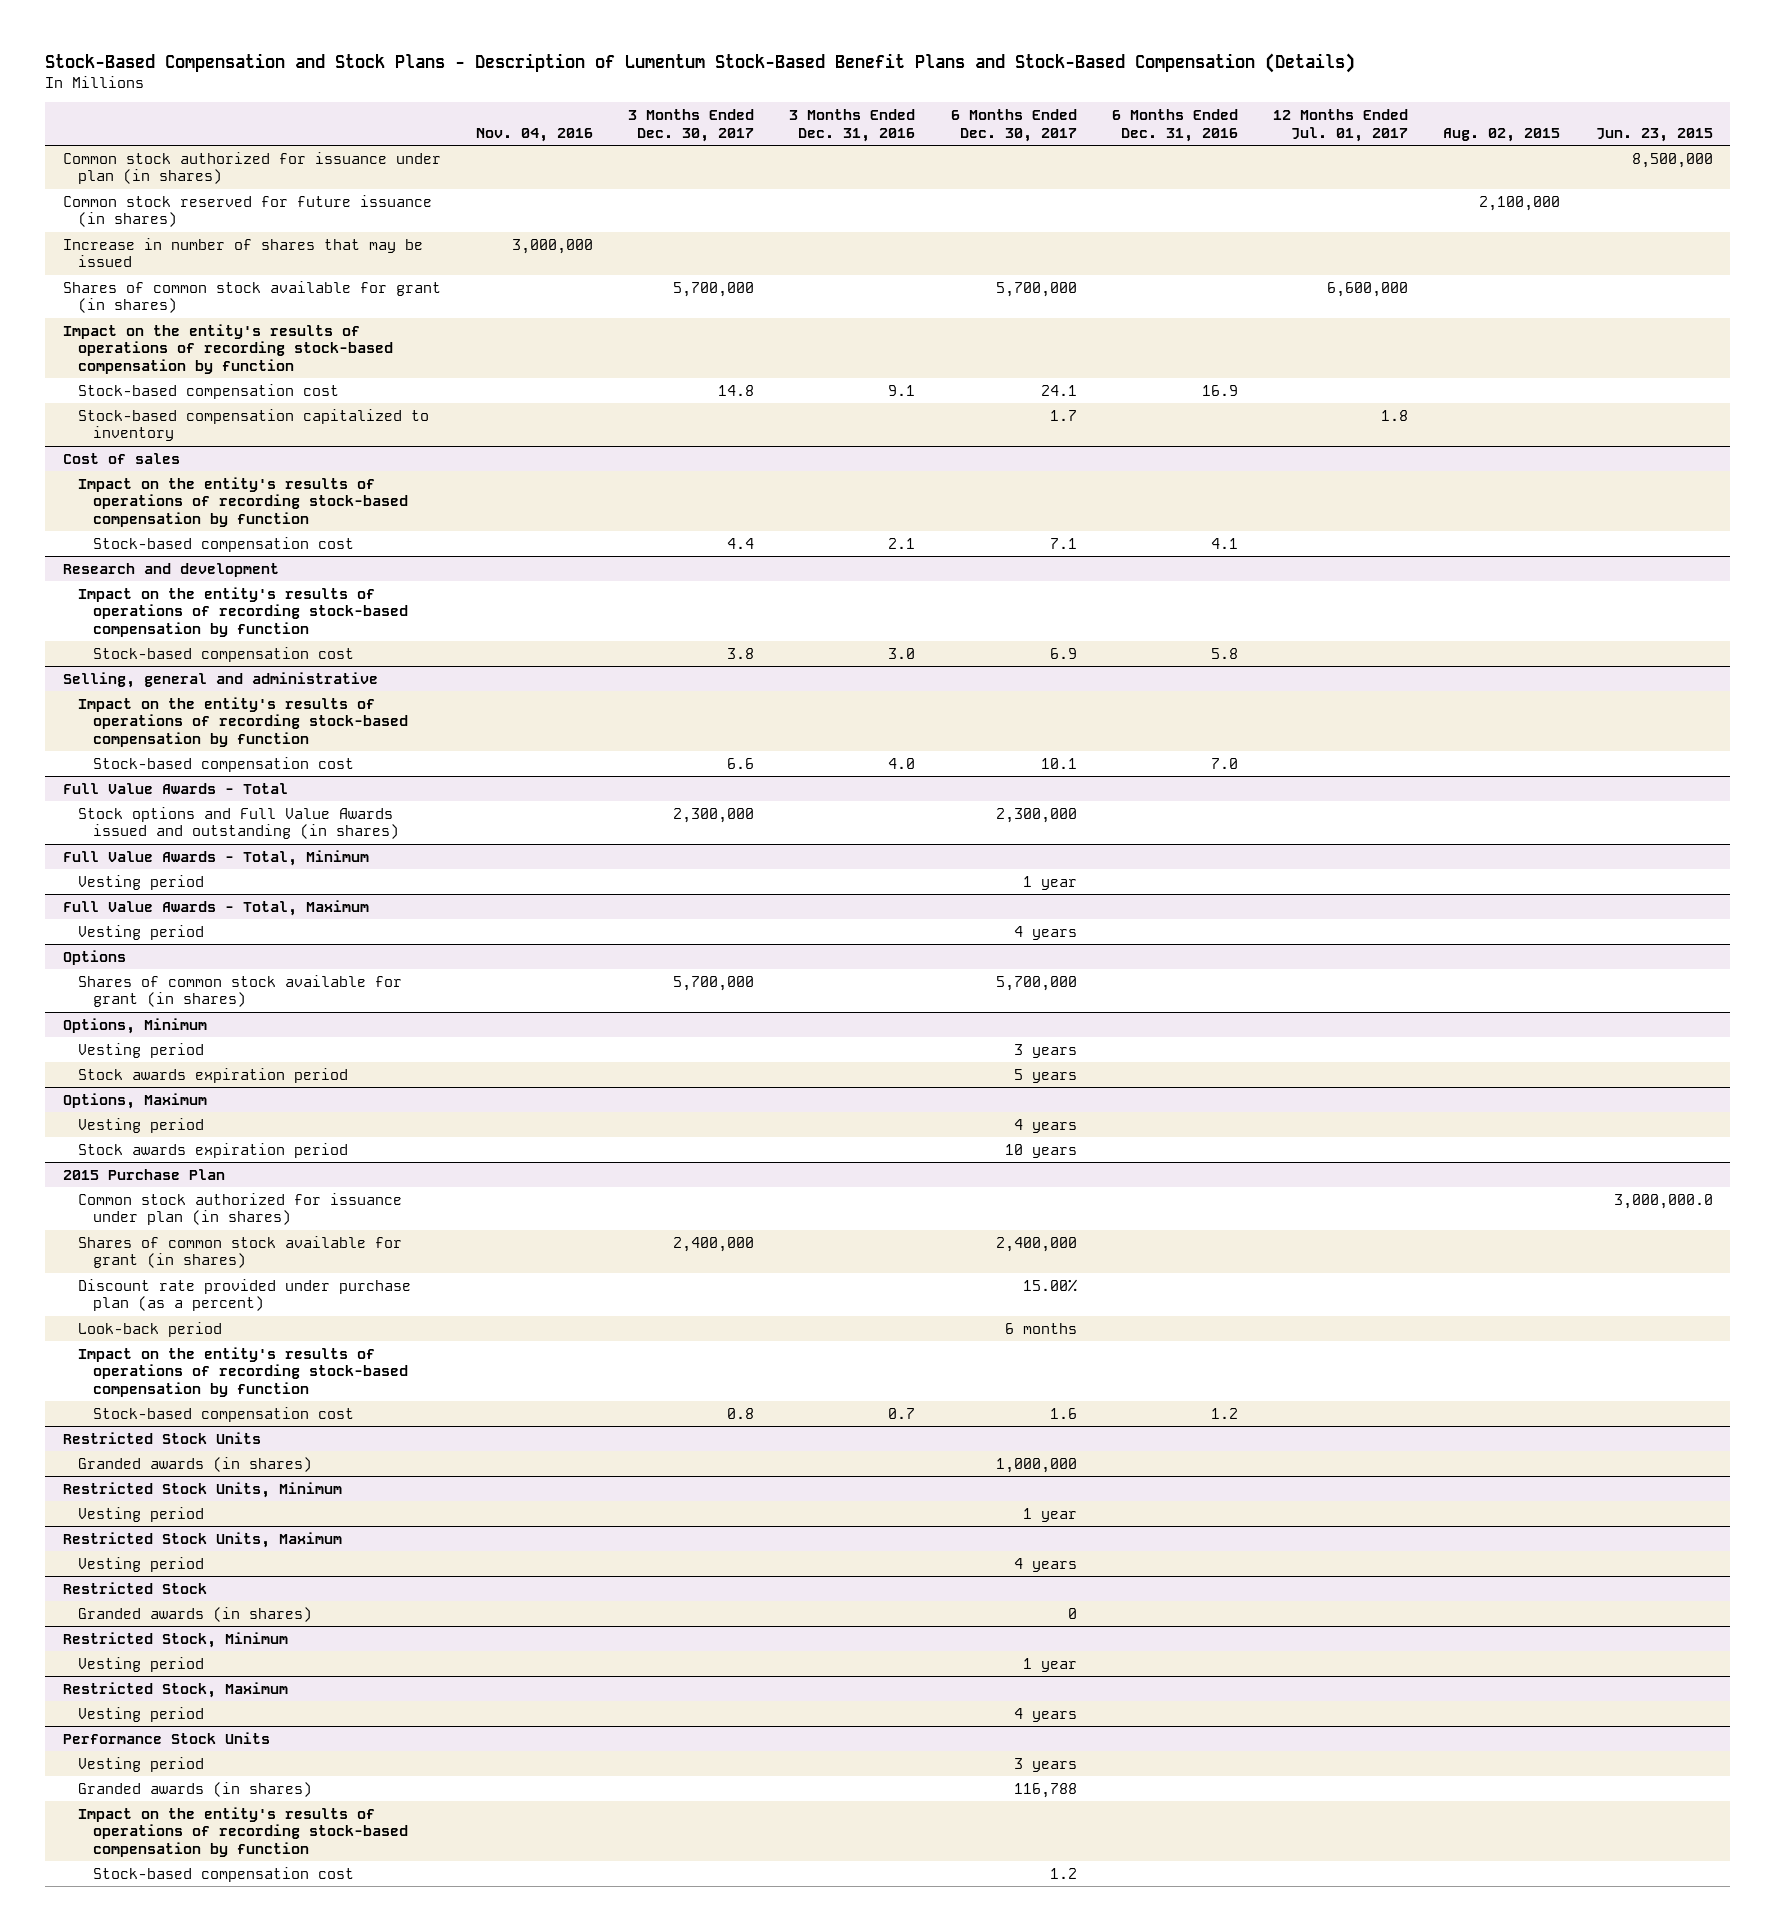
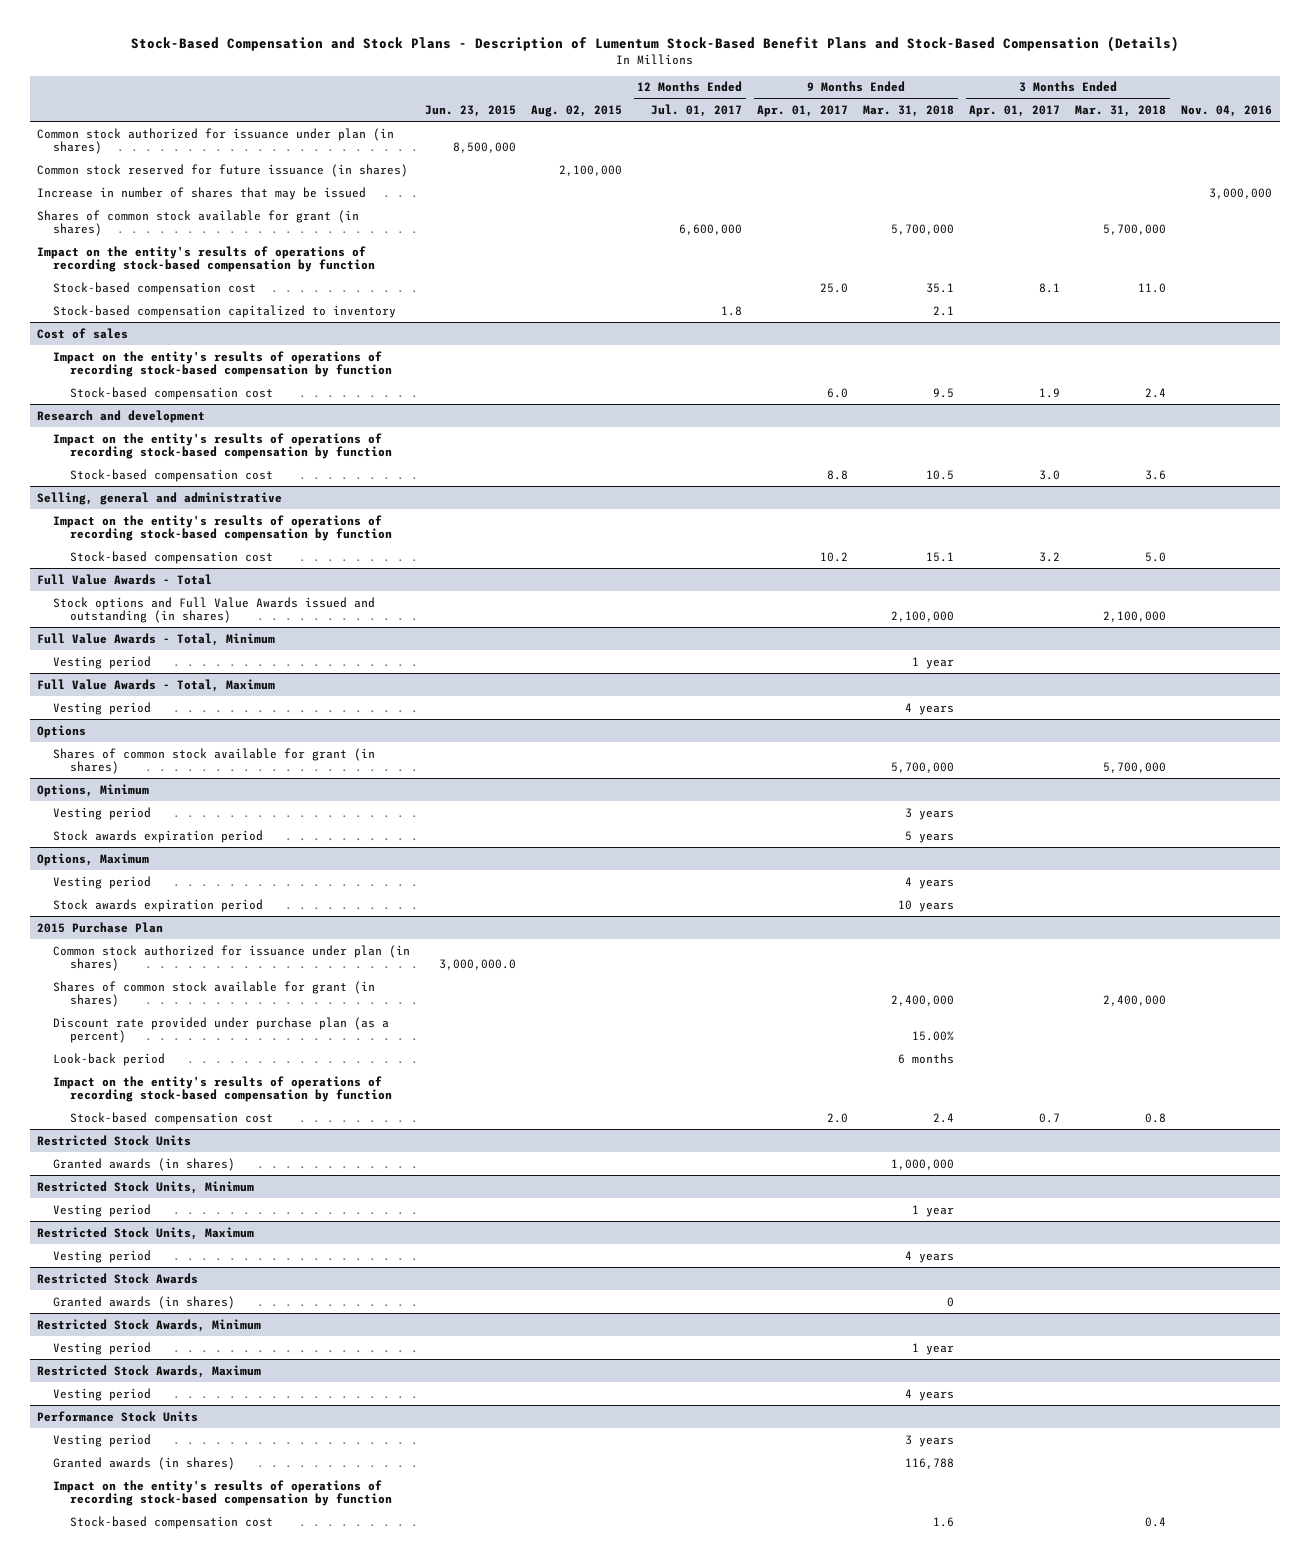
- | Nov. 04, 2016 | 3 Months Ended Dec. 30, 2017 | 3 Months Ended Dec. 31, 2016 | 6 Months Ended Dec. 30, 2017 | 6 Months Ended Dec. 31, 2016 | 12 Months Ended Jul. 01, 2017 | Aug. 02, 2015 | Jun. 23, 2015
+ | Jun. 23, 2015 | Aug. 02, 2015 | 12 Months Ended Jul. 01, 2017 | 9 Months Ended Apr. 01, 2017 | 9 Months Ended Mar. 31, 2018 | 3 Months Ended Apr. 01, 2017 | 3 Months Ended Mar. 31, 2018 | Nov. 04, 2016
@ Restricted Stock Units
- Granded awards (in shares) | | | | 1,000,000 | | | |
+ Granted awards (in shares) | | | | | 1,000,000 | | |
- Restricted Stock
- Granded awards (in shares) | | | | 0 | | | |
- Restricted Stock, Minimum
+ Restricted Stock Awards
+ Granted awards (in shares) | | | | | 0 | | |
+ Restricted Stock Awards, Minimum
- Restricted Stock, Maximum
+ Restricted Stock Awards, Maximum
@ Performance Stock Units
- Granded awards (in shares) | | | | 116,788 | | | |
+ Granted awards (in shares) | | | | | 116,788 | | |

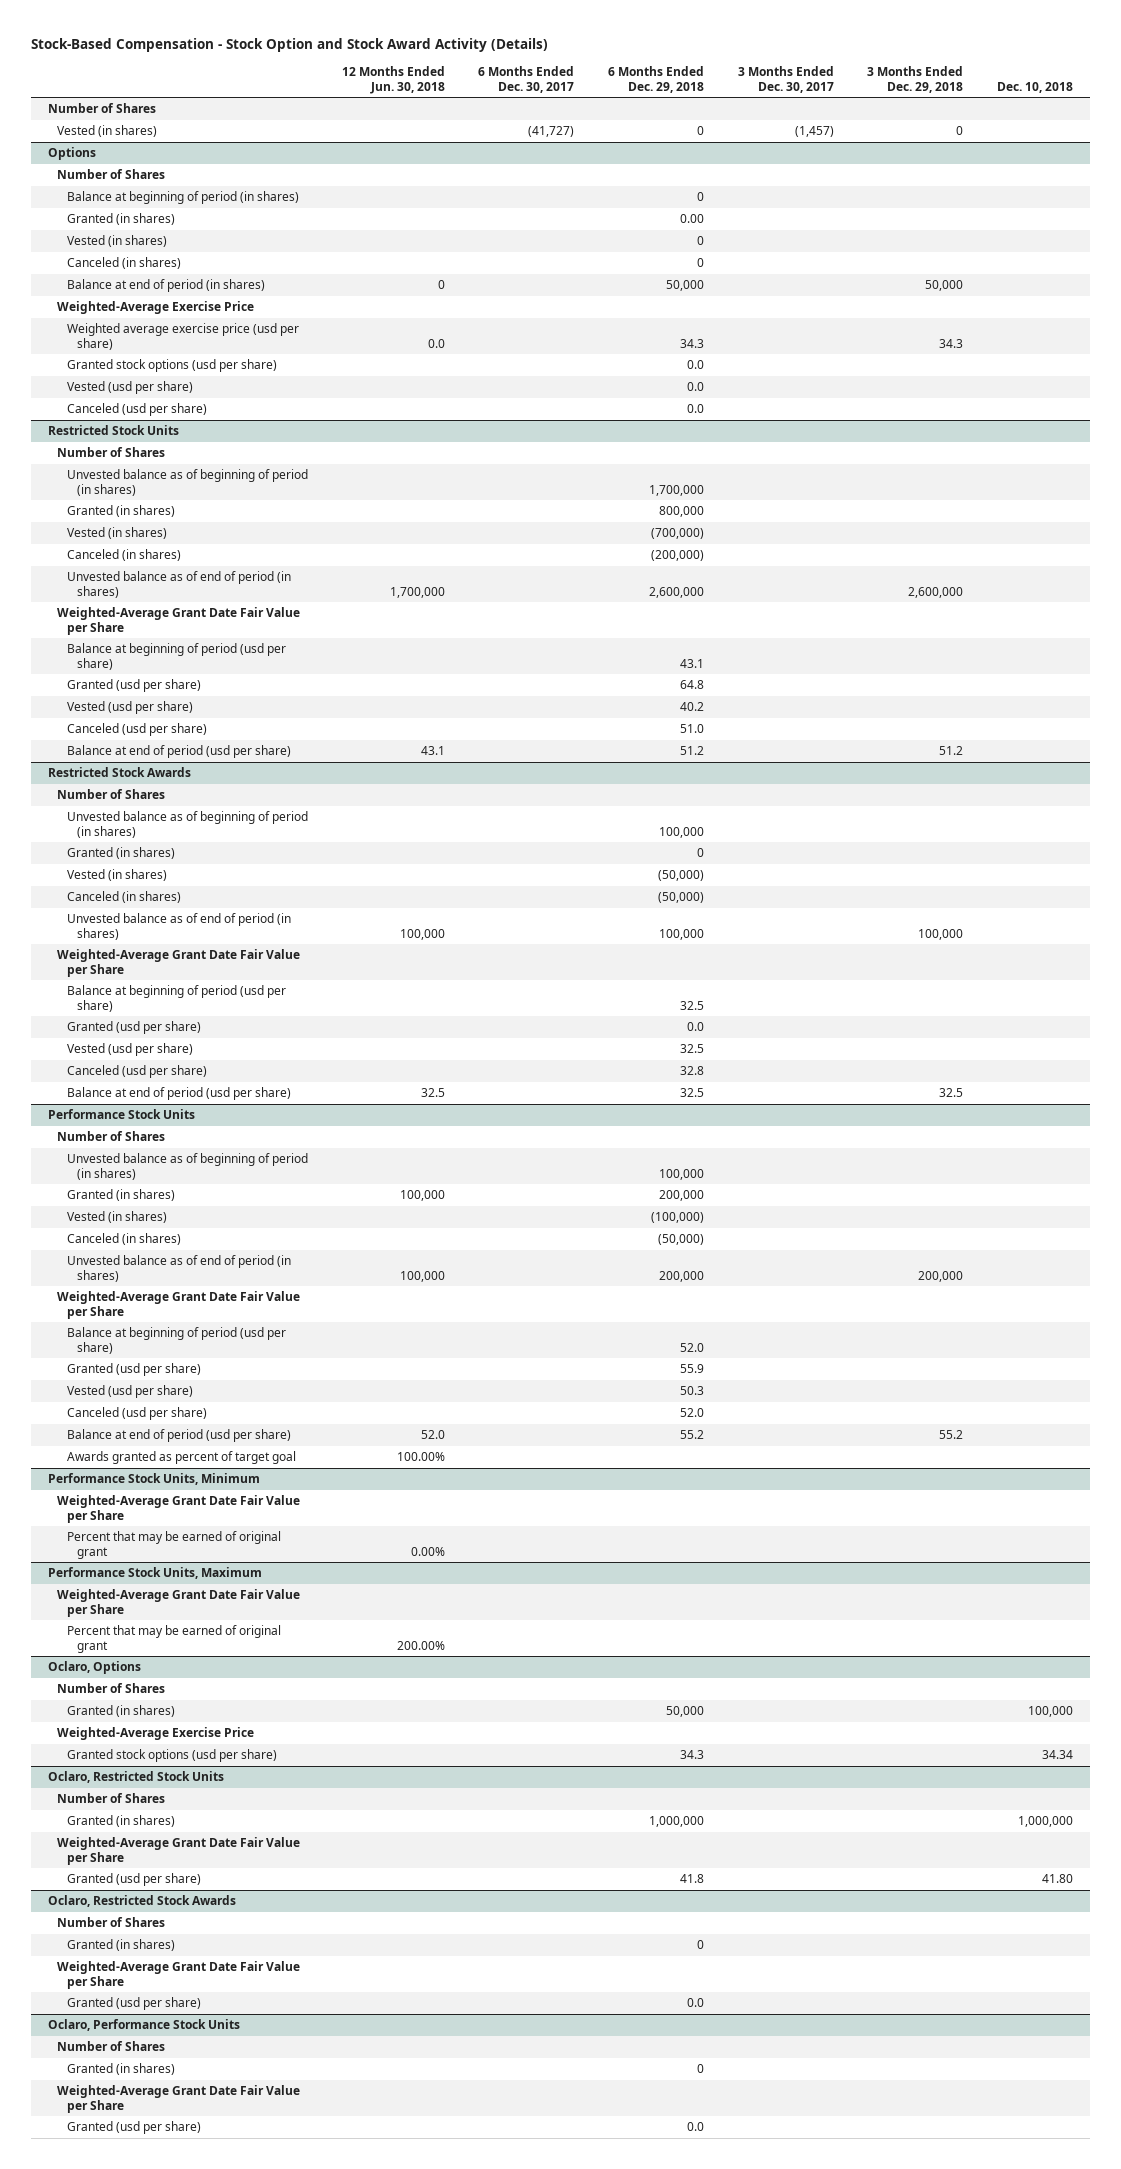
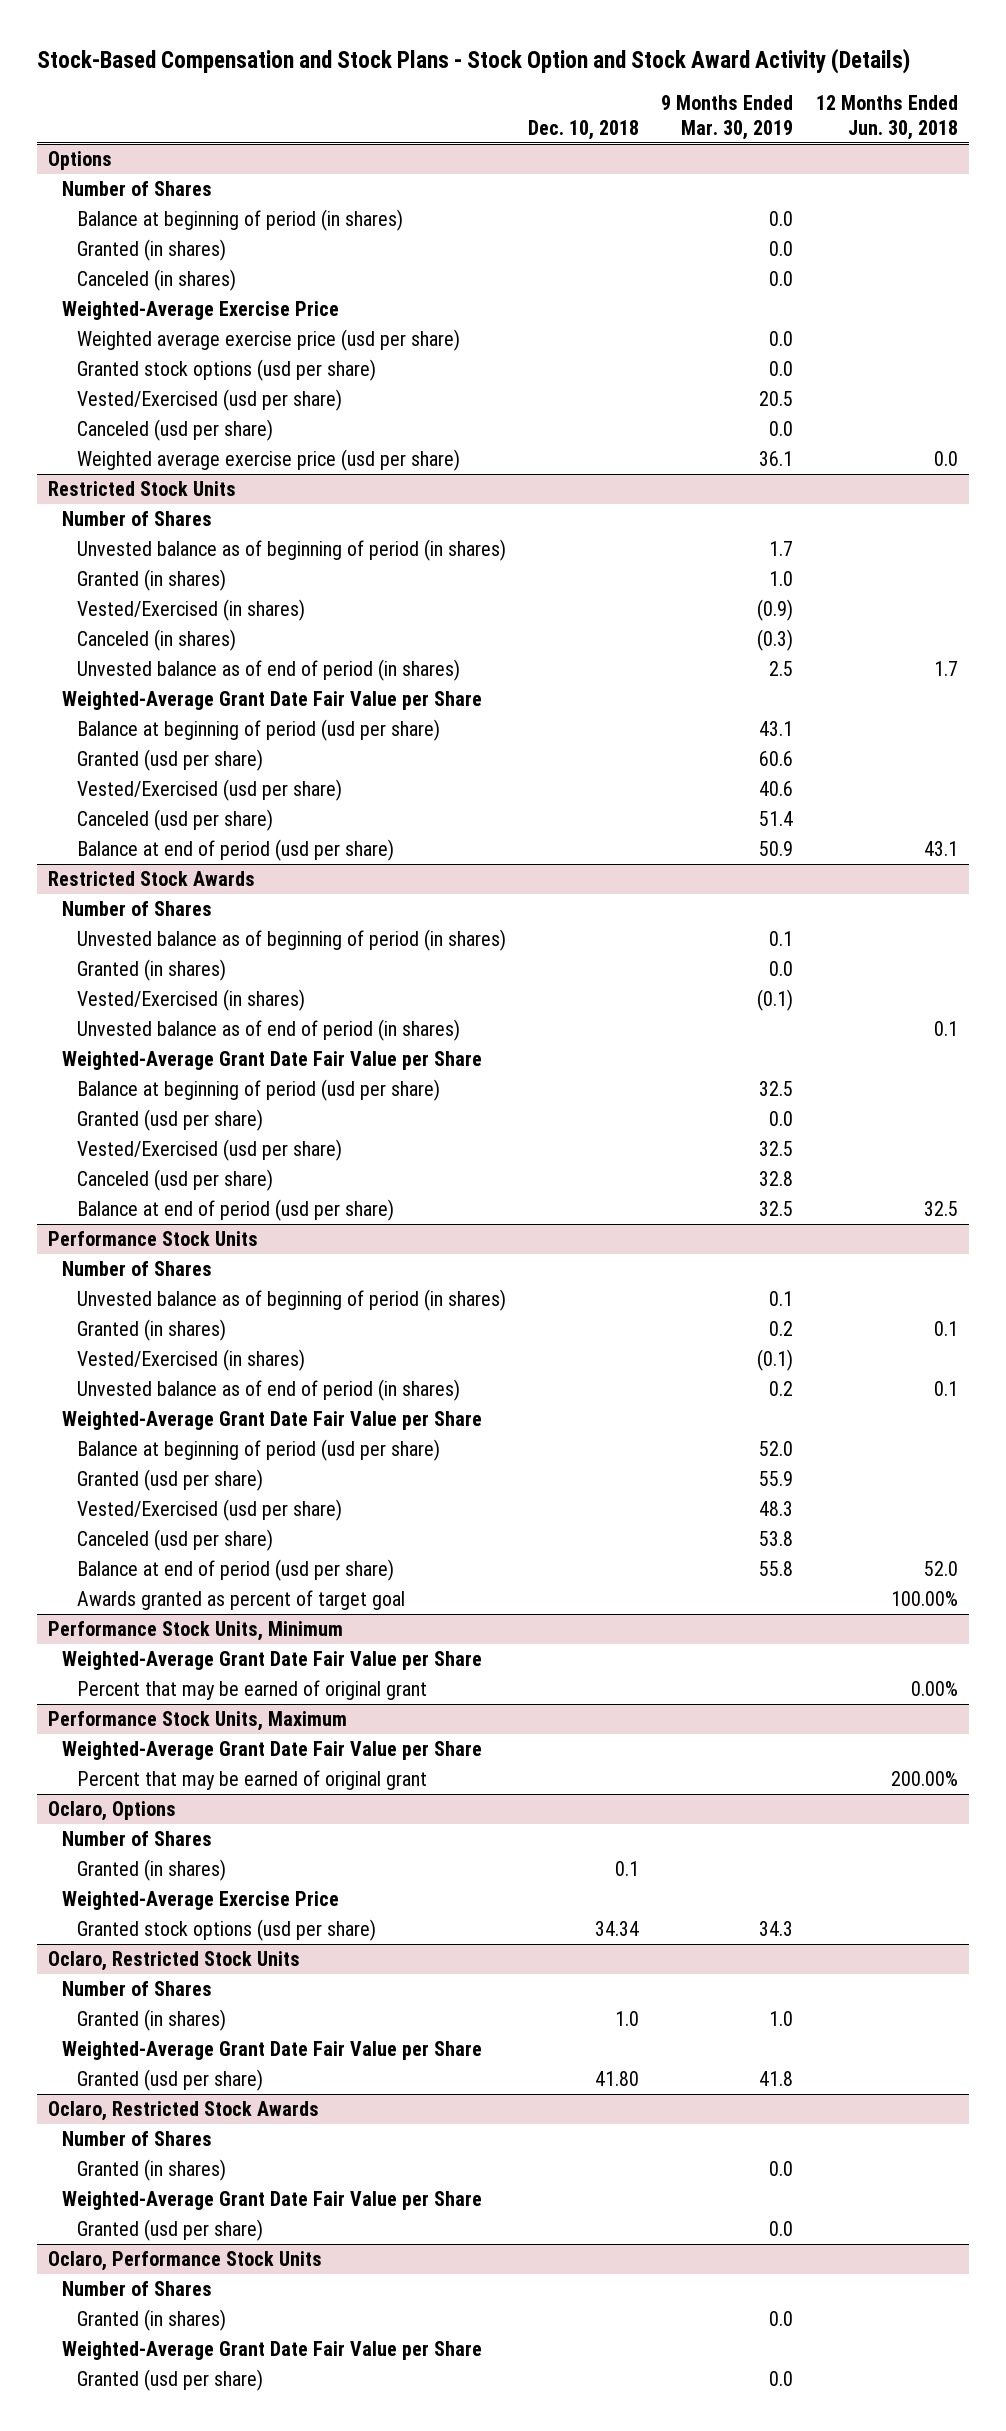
- Stock-Based Compensation - Stock Option and Stock Award Activity (Details)
+ Stock-Based Compensation and Stock Plans - Stock Option and Stock Award Activity (Details)
- | 12 Months Ended Jun. 30, 2018 | 6 Months Ended Dec. 30, 2017 | 6 Months Ended Dec. 29, 2018 | 3 Months Ended Dec. 30, 2017 | 3 Months Ended Dec. 29, 2018 | Dec. 10, 2018
+ | Dec. 10, 2018 | 9 Months Ended Mar. 30, 2019 | 12 Months Ended Jun. 30, 2018
- Number of Shares
- Vested (in shares) | | (41,727) | 0 | (1,457) | 0 |
@ Options
- Vested (in shares) | | | 0 | | |
- Balance at end of period (in shares) | 0 | | 50,000 | | 50,000 |
+ Weighted average exercise price (usd per share) | | 0.0 |
- Vested (usd per share) | | | 0.0 | | |
+ Vested/Exercised (usd per share) | | 20.5 |
moved down: Weighted average exercise price (usd per share) | | 36.1 | 0.0
@ Restricted Stock Units
- Vested (in shares) | | | (700,000) | | |
+ Vested/Exercised (in shares) | | (0.9) |
- Unvested balance as of end of period (in shares) | 1,700,000 | | 2,600,000 | | 2,600,000 |
+ Unvested balance as of end of period (in shares) | | 2.5 | 1.7
- Vested (usd per share) | | | 40.2 | | |
+ Vested/Exercised (usd per share) | | 40.6 |
@ Restricted Stock Awards
- Vested (in shares) | | | (50,000) | | |
- Canceled (in shares) | | | (50,000) | | |
- Unvested balance as of end of period (in shares) | 100,000 | | 100,000 | | 100,000 |
+ Vested/Exercised (in shares) | | (0.1) |
+ Unvested balance as of end of period (in shares) | | | 0.1
- Vested (usd per share) | | | 32.5 | | |
+ Vested/Exercised (usd per share) | | 32.5 |
@ Performance Stock Units
- Granted (in shares) | 100,000 | | 200,000 | | |
- Vested (in shares) | | | (100,000) | | |
- Canceled (in shares) | | | (50,000) | | |
- Unvested balance as of end of period (in shares) | 100,000 | | 200,000 | | 200,000 |
+ Granted (in shares) | | 0.2 | 0.1
+ Vested/Exercised (in shares) | | (0.1) |
+ Unvested balance as of end of period (in shares) | | 0.2 | 0.1
- Vested (usd per share) | | | 50.3 | | |
+ Vested/Exercised (usd per share) | | 48.3 |
@ Oclaro, Options
- Granted (in shares) | | | 50,000 | | | 100,000
+ Granted (in shares) | 0.1 | |
@ Oclaro, Restricted Stock Units
- Granted (in shares) | | | 1,000,000 | | | 1,000,000
+ Granted (in shares) | 1.0 | 1.0 |

